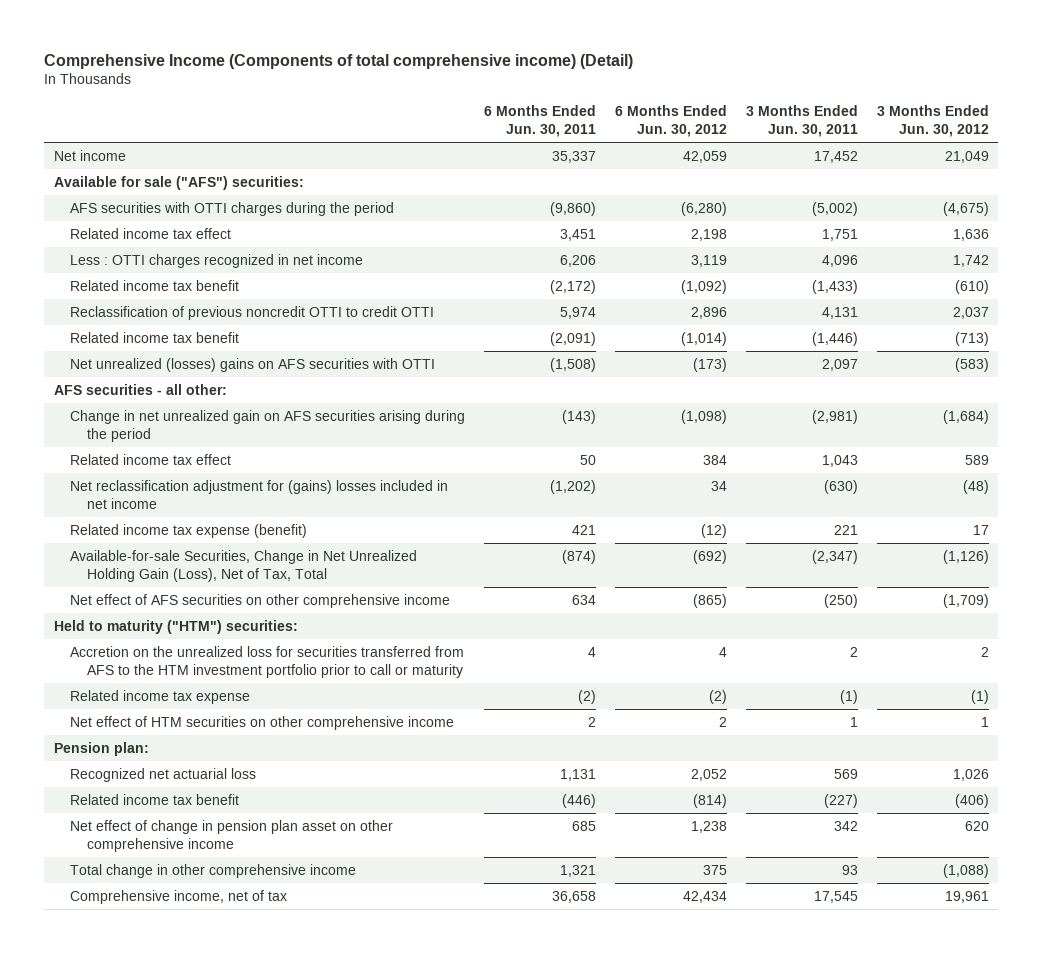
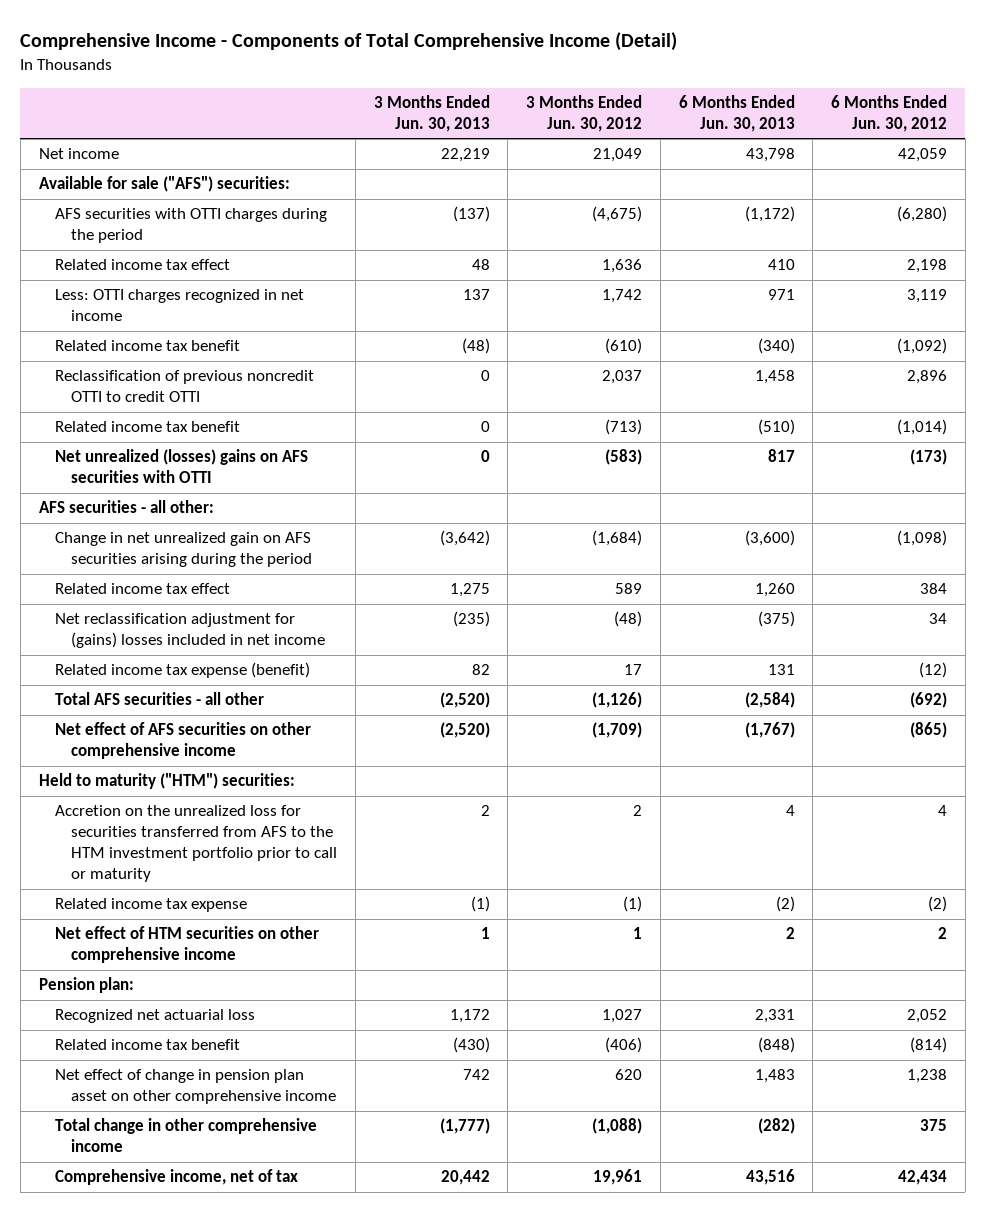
- Comprehensive Income (Components of total comprehensive income) (Detail)
+ Comprehensive Income - Components of Total Comprehensive Income (Detail)
- | 6 Months Ended Jun. 30, 2011 | 6 Months Ended Jun. 30, 2012 | 3 Months Ended Jun. 30, 2011 | 3 Months Ended Jun. 30, 2012
+ | 3 Months Ended Jun. 30, 2013 | 3 Months Ended Jun. 30, 2012 | 6 Months Ended Jun. 30, 2013 | 6 Months Ended Jun. 30, 2012
- Less : OTTI charges recognized in net income | 6,206 | 3,119 | 4,096 | 1,742
+ Less: OTTI charges recognized in net income | 137 | 1,742 | 971 | 3,119
- Available-for-sale Securities, Change in Net Unrealized Holding Gain (Loss), Net of Tax, Total | (874) | (692) | (2,347) | (1,126)
+ Total AFS securities - all other | (2,520) | (1,126) | (2,584) | (692)
- Recognized net actuarial loss | 1,131 | 2,052 | 569 | 1,026
+ Recognized net actuarial loss | 1,172 | 1,027 | 2,331 | 2,052

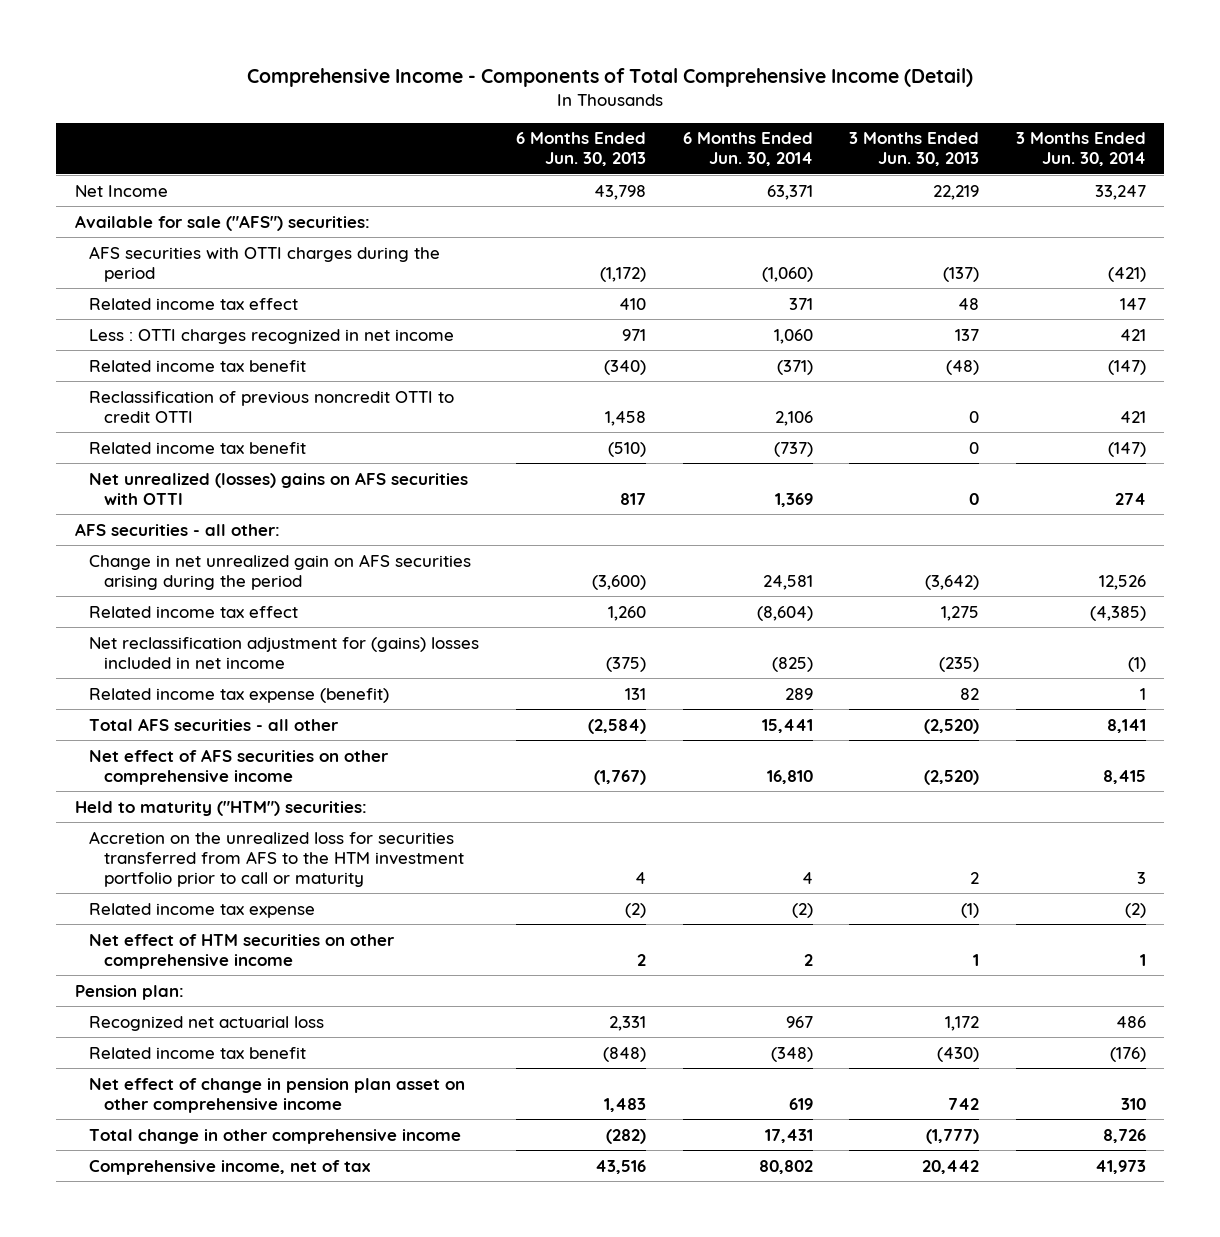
- | 3 Months Ended Jun. 30, 2013 | 3 Months Ended Jun. 30, 2012 | 6 Months Ended Jun. 30, 2013 | 6 Months Ended Jun. 30, 2012
+ | 6 Months Ended Jun. 30, 2013 | 6 Months Ended Jun. 30, 2014 | 3 Months Ended Jun. 30, 2013 | 3 Months Ended Jun. 30, 2014
- Net income | 22,219 | 21,049 | 43,798 | 42,059
+ Net Income | 43,798 | 63,371 | 22,219 | 33,247
- Less: OTTI charges recognized in net income | 137 | 1,742 | 971 | 3,119
+ Less : OTTI charges recognized in net income | 971 | 1,060 | 137 | 421

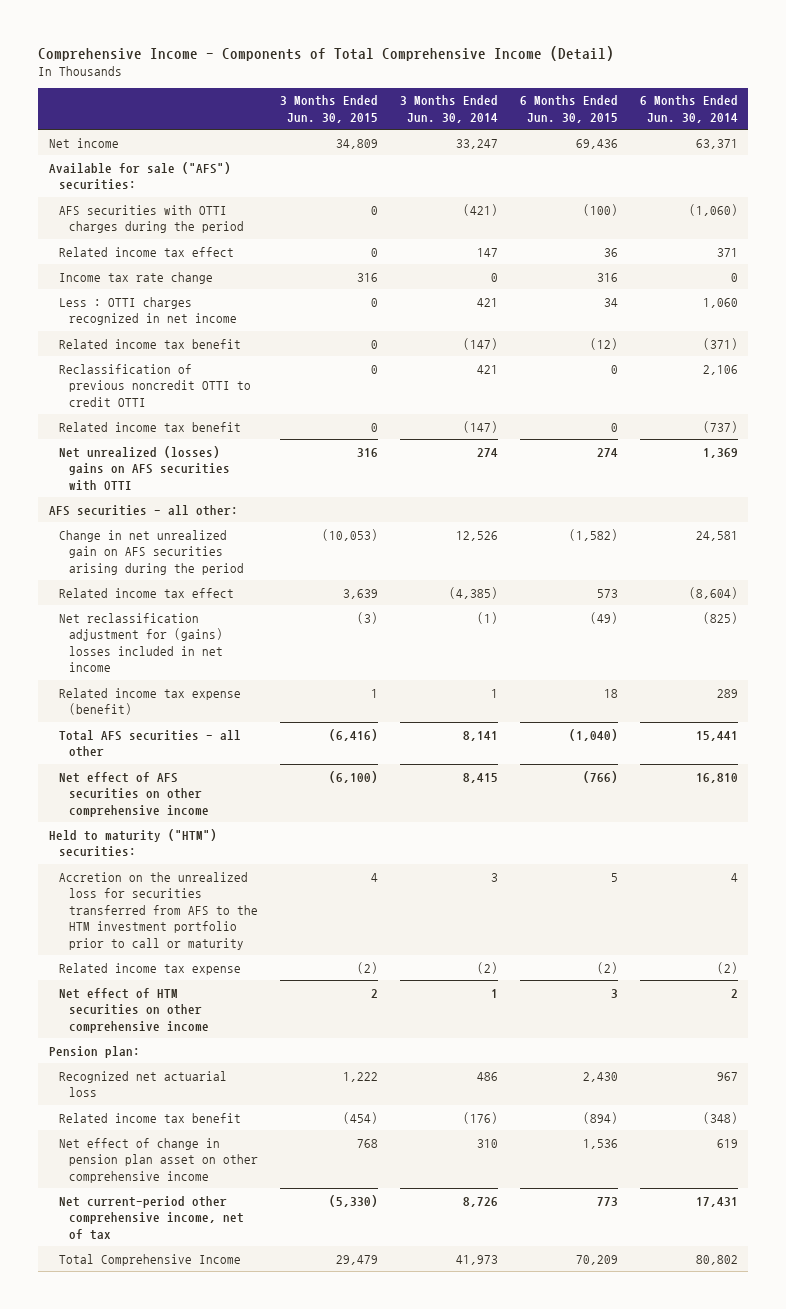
- | 6 Months Ended Jun. 30, 2013 | 6 Months Ended Jun. 30, 2014 | 3 Months Ended Jun. 30, 2013 | 3 Months Ended Jun. 30, 2014
+ | 3 Months Ended Jun. 30, 2015 | 3 Months Ended Jun. 30, 2014 | 6 Months Ended Jun. 30, 2015 | 6 Months Ended Jun. 30, 2014
- Net Income | 43,798 | 63,371 | 22,219 | 33,247
+ Net income | 34,809 | 33,247 | 69,436 | 63,371
+ Income tax rate change | 316 | 0 | 316 | 0
- Total change in other comprehensive income | (282) | 17,431 | (1,777) | 8,726
- Comprehensive income, net of tax | 43,516 | 80,802 | 20,442 | 41,973
+ Net current-period other comprehensive income, net of tax | (5,330) | 8,726 | 773 | 17,431
+ Total Comprehensive Income | 29,479 | 41,973 | 70,209 | 80,802

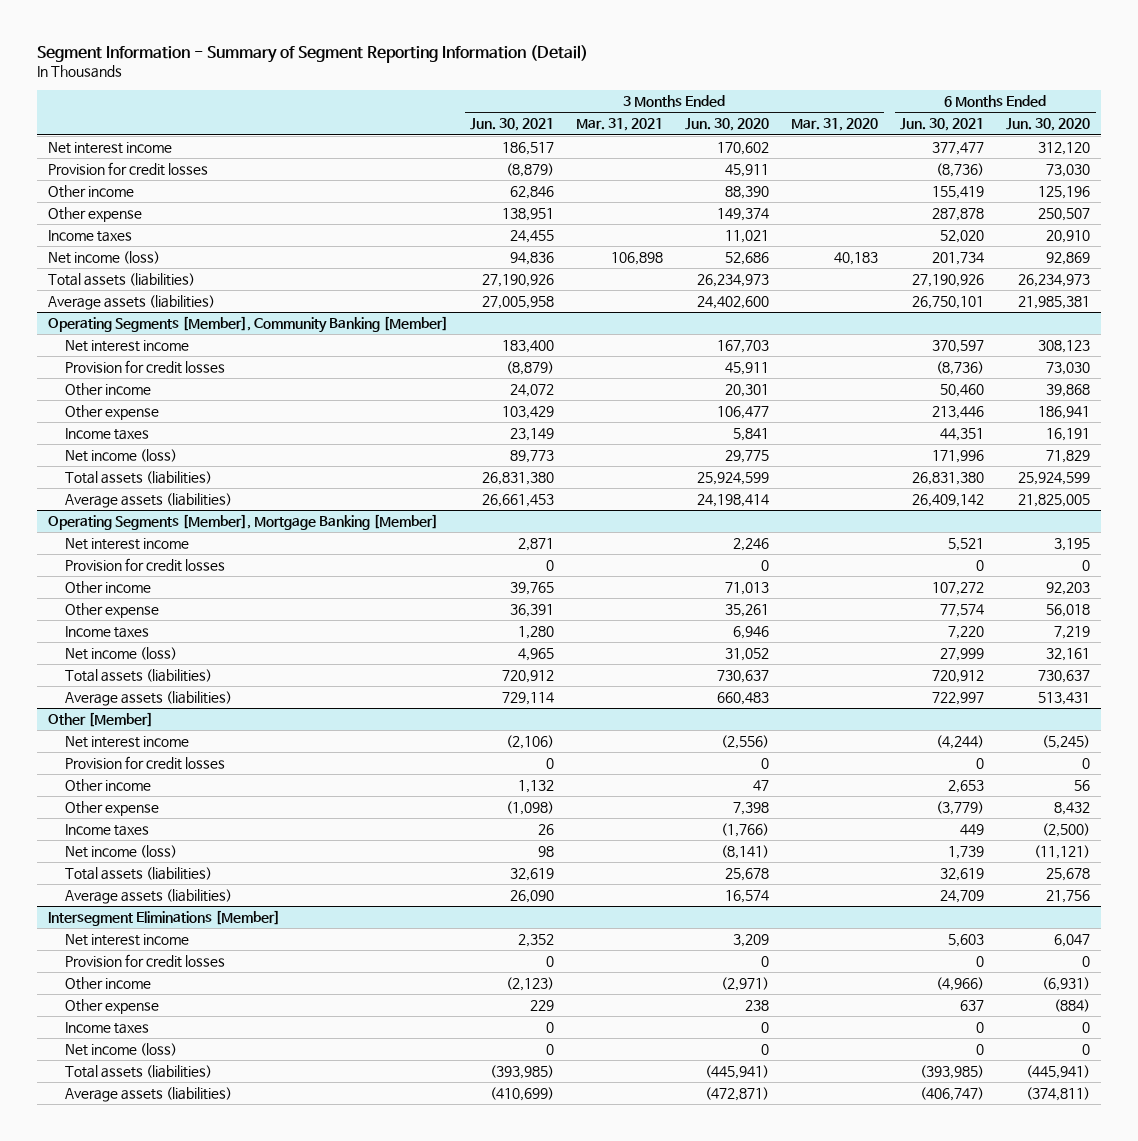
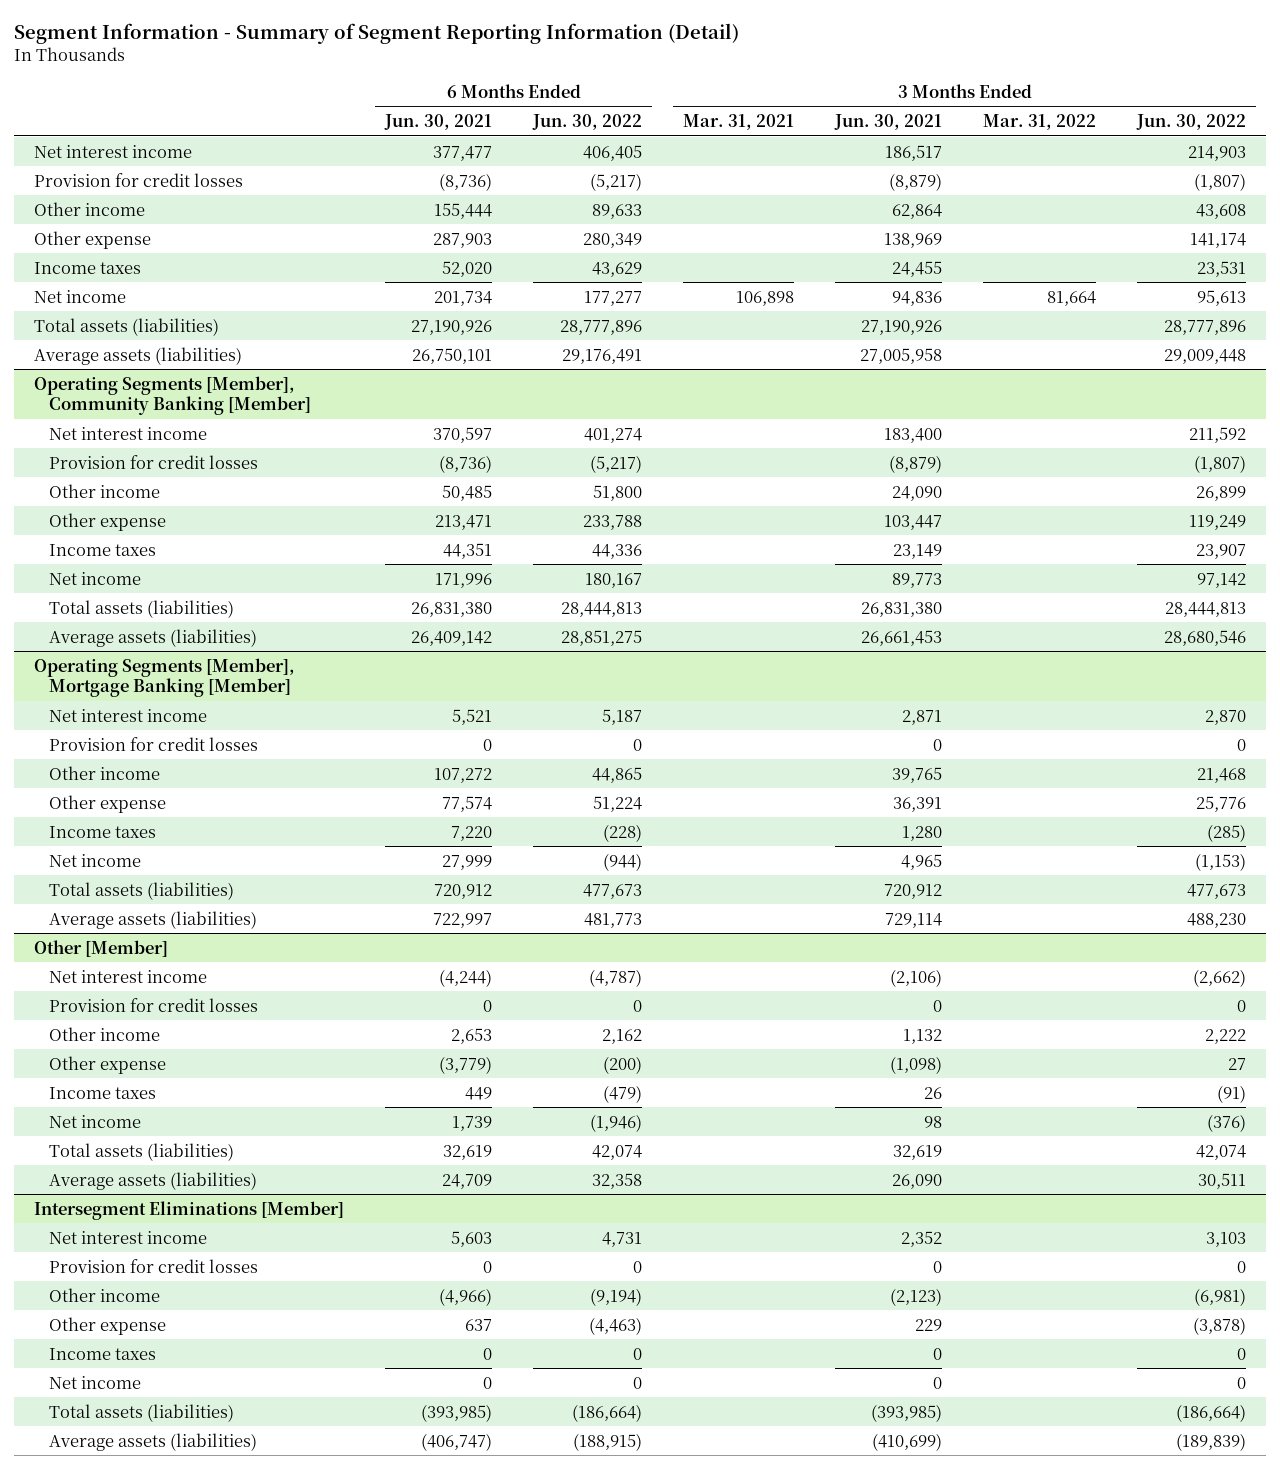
- | 3 Months Ended Jun. 30, 2021 | 3 Months Ended Mar. 31, 2021 | 3 Months Ended Jun. 30, 2020 | 3 Months Ended Mar. 31, 2020 | 6 Months Ended Jun. 30, 2021 | 6 Months Ended Jun. 30, 2020
+ | 6 Months Ended Jun. 30, 2021 | 6 Months Ended Jun. 30, 2022 | 3 Months Ended Mar. 31, 2021 | 3 Months Ended Jun. 30, 2021 | 3 Months Ended Mar. 31, 2022 | 3 Months Ended Jun. 30, 2022
- Other income | 62,846 | | 88,390 | | 155,419 | 125,196
- Other expense | 138,951 | | 149,374 | | 287,878 | 250,507
+ Other income | 155,444 | 89,633 | | 62,864 | | 43,608
+ Other expense | 287,903 | 280,349 | | 138,969 | | 141,174
- Net income (loss) | 94,836 | 106,898 | 52,686 | 40,183 | 201,734 | 92,869
+ Net income | 201,734 | 177,277 | 106,898 | 94,836 | 81,664 | 95,613
@ Operating Segments [Member], Community Banking [Member]
- Other income | 24,072 | | 20,301 | | 50,460 | 39,868
- Other expense | 103,429 | | 106,477 | | 213,446 | 186,941
+ Other income | 50,485 | 51,800 | | 24,090 | | 26,899
+ Other expense | 213,471 | 233,788 | | 103,447 | | 119,249
- Net income (loss) | 89,773 | | 29,775 | | 171,996 | 71,829
+ Net income | 171,996 | 180,167 | | 89,773 | | 97,142
@ Operating Segments [Member], Mortgage Banking [Member]
- Net income (loss) | 4,965 | | 31,052 | | 27,999 | 32,161
+ Net income | 27,999 | (944) | | 4,965 | | (1,153)
@ Other [Member]
- Net income (loss) | 98 | | (8,141) | | 1,739 | (11,121)
+ Net income | 1,739 | (1,946) | | 98 | | (376)
@ Intersegment Eliminations [Member]
- Net income (loss) | 0 | | 0 | | 0 | 0
+ Net income | 0 | 0 | | 0 | | 0

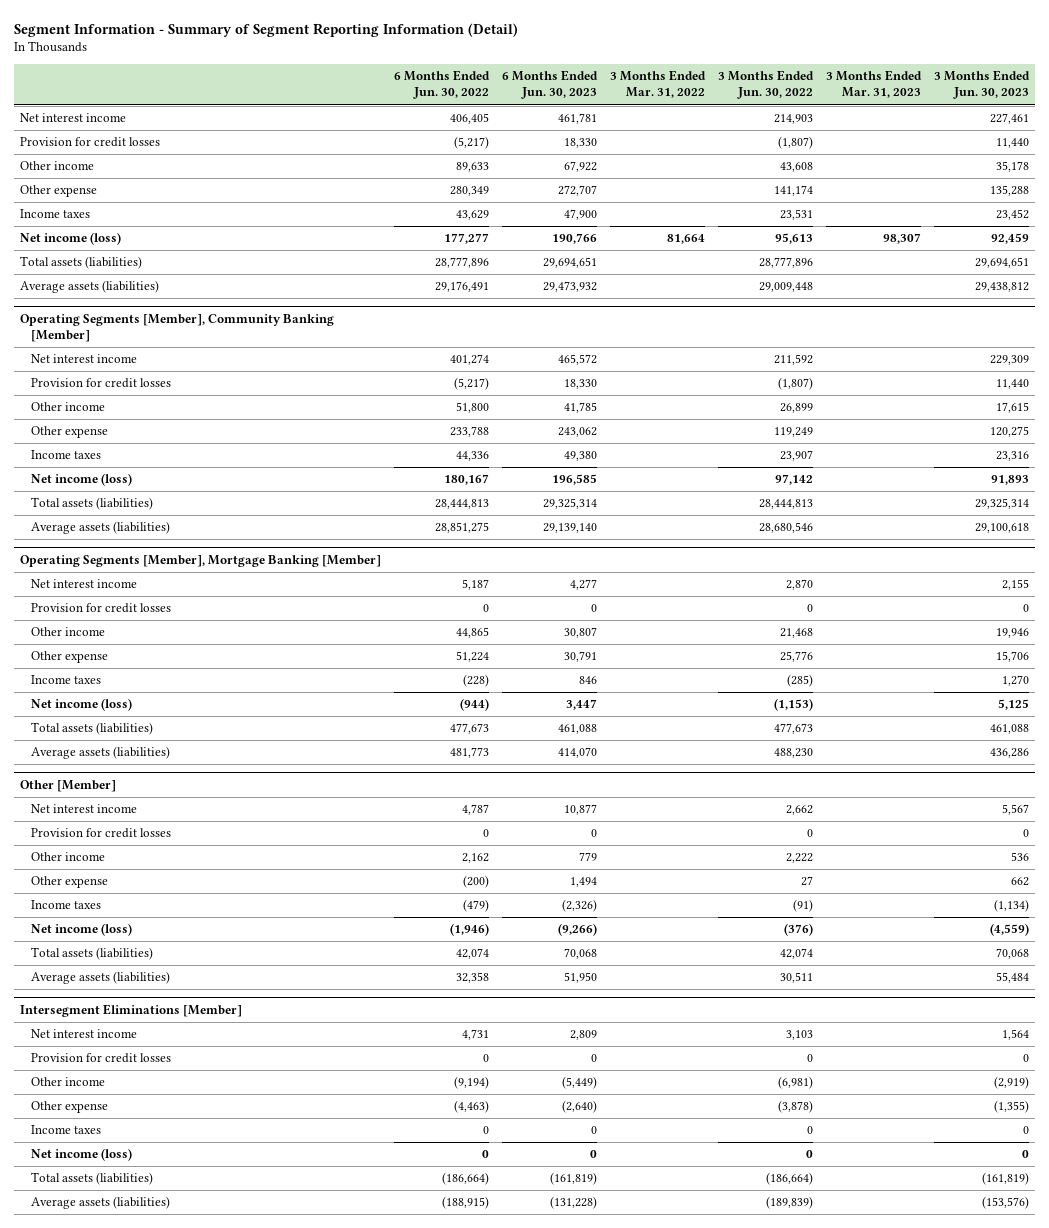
- | 6 Months Ended Jun. 30, 2021 | 6 Months Ended Jun. 30, 2022 | 3 Months Ended Mar. 31, 2021 | 3 Months Ended Jun. 30, 2021 | 3 Months Ended Mar. 31, 2022 | 3 Months Ended Jun. 30, 2022
+ | 6 Months Ended Jun. 30, 2022 | 6 Months Ended Jun. 30, 2023 | 3 Months Ended Mar. 31, 2022 | 3 Months Ended Jun. 30, 2022 | 3 Months Ended Mar. 31, 2023 | 3 Months Ended Jun. 30, 2023
- Net income | 201,734 | 177,277 | 106,898 | 94,836 | 81,664 | 95,613
+ Net income (loss) | 177,277 | 190,766 | 81,664 | 95,613 | 98,307 | 92,459
@ Operating Segments [Member], Community Banking [Member]
- Net income | 171,996 | 180,167 | | 89,773 | | 97,142
+ Net income (loss) | 180,167 | 196,585 | | 97,142 | | 91,893
@ Operating Segments [Member], Mortgage Banking [Member]
- Net income | 27,999 | (944) | | 4,965 | | (1,153)
+ Net income (loss) | (944) | 3,447 | | (1,153) | | 5,125
@ Other [Member]
- Net interest income | (4,244) | (4,787) | | (2,106) | | (2,662)
+ Net interest income | 4,787 | 10,877 | | 2,662 | | 5,567
- Net income | 1,739 | (1,946) | | 98 | | (376)
+ Net income (loss) | (1,946) | (9,266) | | (376) | | (4,559)
@ Intersegment Eliminations [Member]
- Net income | 0 | 0 | | 0 | | 0
+ Net income (loss) | 0 | 0 | | 0 | | 0

